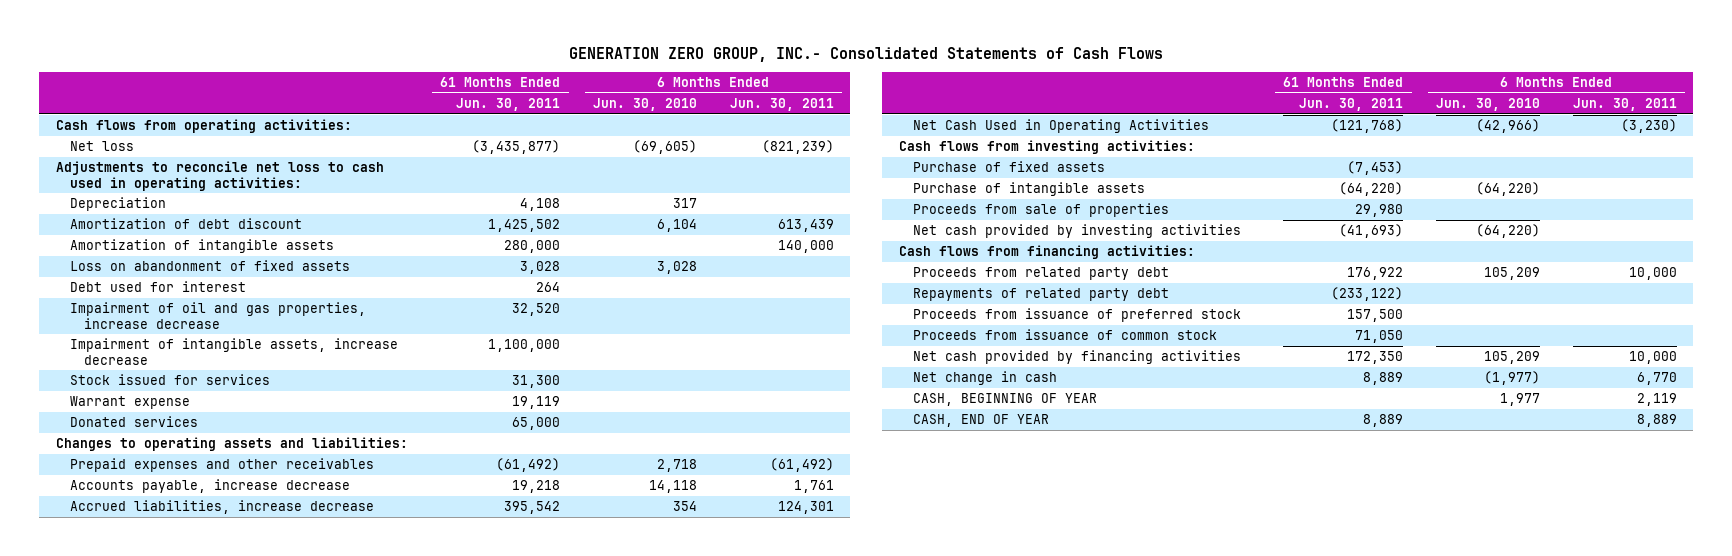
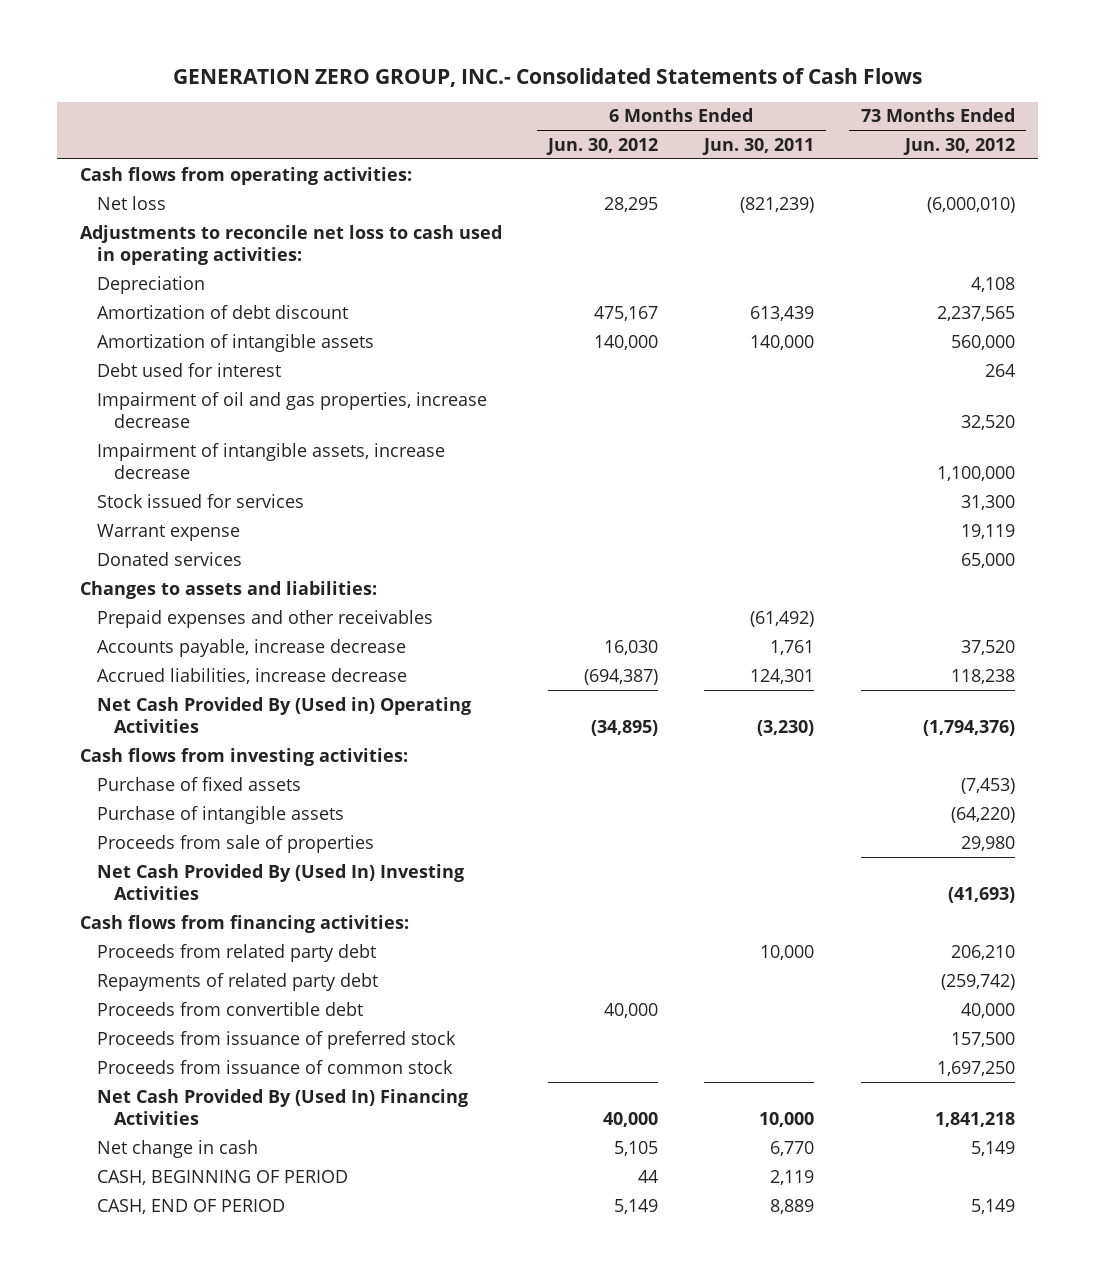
- | 61 Months Ended Jun. 30, 2011 | 6 Months Ended Jun. 30, 2010 | 6 Months Ended Jun. 30, 2011
+ | 6 Months Ended Jun. 30, 2012 | 6 Months Ended Jun. 30, 2011 | 73 Months Ended Jun. 30, 2012
- Loss on abandonment of fixed assets | 3,028 | 3,028 |
- Changes to operating assets and liabilities:
+ Changes to assets and liabilities:
- Net Cash Used in Operating Activities | (121,768) | (42,966) | (3,230)
+ Net Cash Provided By (Used in) Operating Activities | (34,895) | (3,230) | (1,794,376)
- Net cash provided by investing activities | (41,693) | (64,220) |
+ Net Cash Provided By (Used In) Investing Activities | | | (41,693)
+ Proceeds from convertible debt | 40,000 | | 40,000
- Net cash provided by financing activities | 172,350 | 105,209 | 10,000
+ Net Cash Provided By (Used In) Financing Activities | 40,000 | 10,000 | 1,841,218
- CASH, BEGINNING OF YEAR | | 1,977 | 2,119
- CASH, END OF YEAR | 8,889 | | 8,889
+ CASH, BEGINNING OF PERIOD | 44 | 2,119 |
+ CASH, END OF PERIOD | 5,149 | 8,889 | 5,149

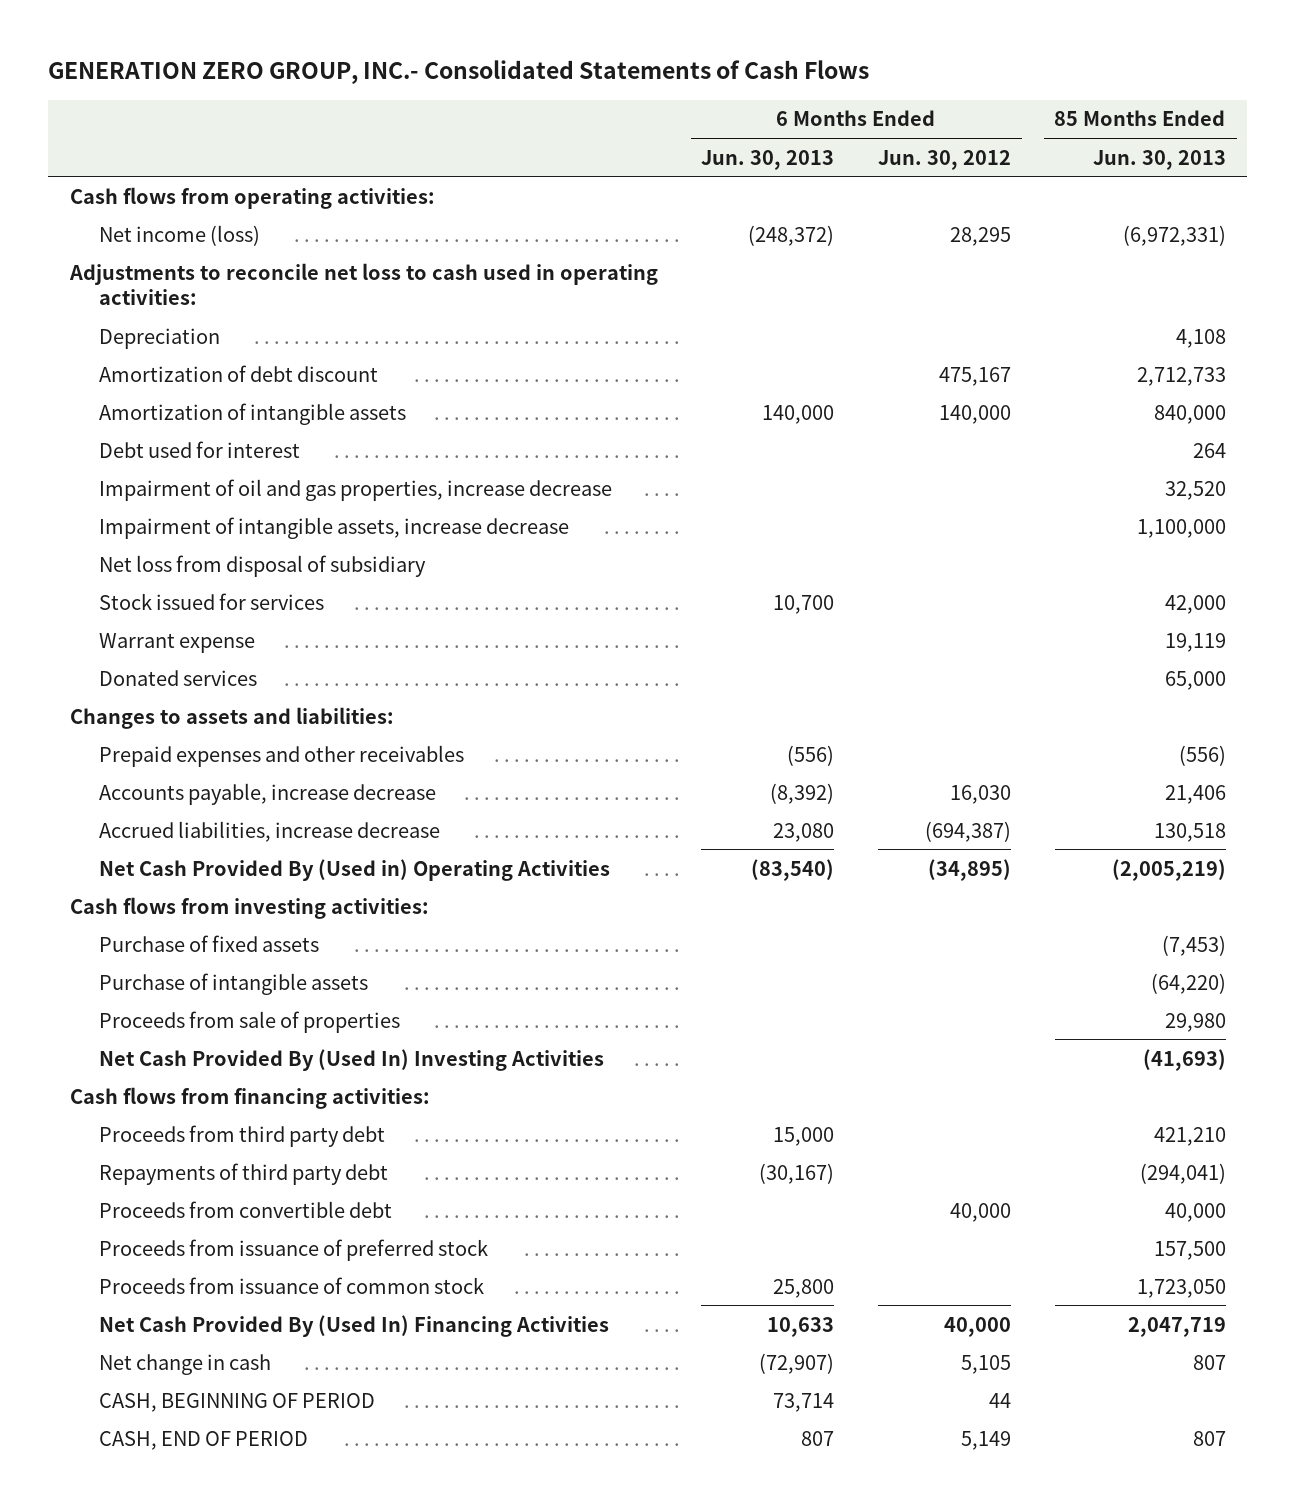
- | 6 Months Ended Jun. 30, 2012 | 6 Months Ended Jun. 30, 2011 | 73 Months Ended Jun. 30, 2012
+ | 6 Months Ended Jun. 30, 2013 | 6 Months Ended Jun. 30, 2012 | 85 Months Ended Jun. 30, 2013
- Net loss | 28,295 | (821,239) | (6,000,010)
+ Net income (loss) | (248,372) | 28,295 | (6,972,331)
+ Net loss from disposal of subsidiary
- Proceeds from related party debt | | 10,000 | 206,210
- Repayments of related party debt | | | (259,742)
+ Proceeds from third party debt | 15,000 | | 421,210
+ Repayments of third party debt | (30,167) | | (294,041)

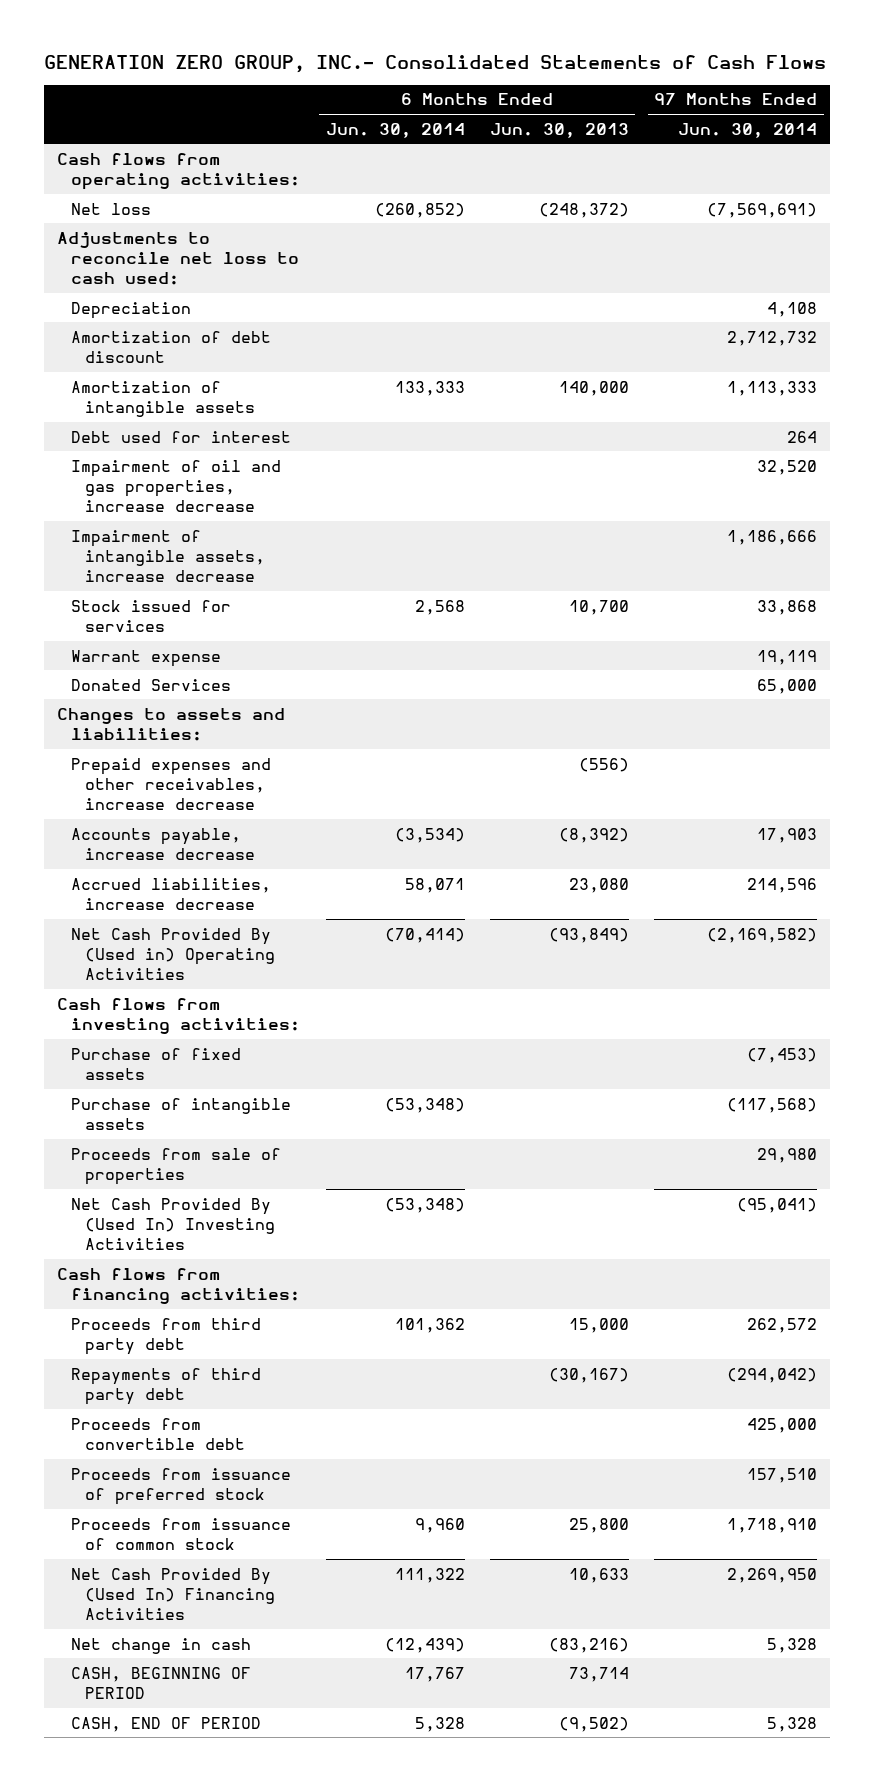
- | 6 Months Ended Jun. 30, 2013 | 6 Months Ended Jun. 30, 2012 | 85 Months Ended Jun. 30, 2013
+ | 6 Months Ended Jun. 30, 2014 | 6 Months Ended Jun. 30, 2013 | 97 Months Ended Jun. 30, 2014
- Net income (loss) | (248,372) | 28,295 | (6,972,331)
- Adjustments to reconcile net loss to cash used in operating activities:
+ Net loss | (260,852) | (248,372) | (7,569,691)
+ Adjustments to reconcile net loss to cash used:
- Net loss from disposal of subsidiary
- Donated services | | | 65,000
+ Donated Services | | | 65,000
- Prepaid expenses and other receivables | (556) | | (556)
+ Prepaid expenses and other receivables, increase decrease | | (556) |
- Net Cash Provided By (Used in) Operating Activities | (83,540) | (34,895) | (2,005,219)
+ Net Cash Provided By (Used in) Operating Activities | (70,414) | (93,849) | (2,169,582)
- Net change in cash | (72,907) | 5,105 | 807
+ Net change in cash | (12,439) | (83,216) | 5,328
- CASH, END OF PERIOD | 807 | 5,149 | 807
+ CASH, END OF PERIOD | 5,328 | (9,502) | 5,328

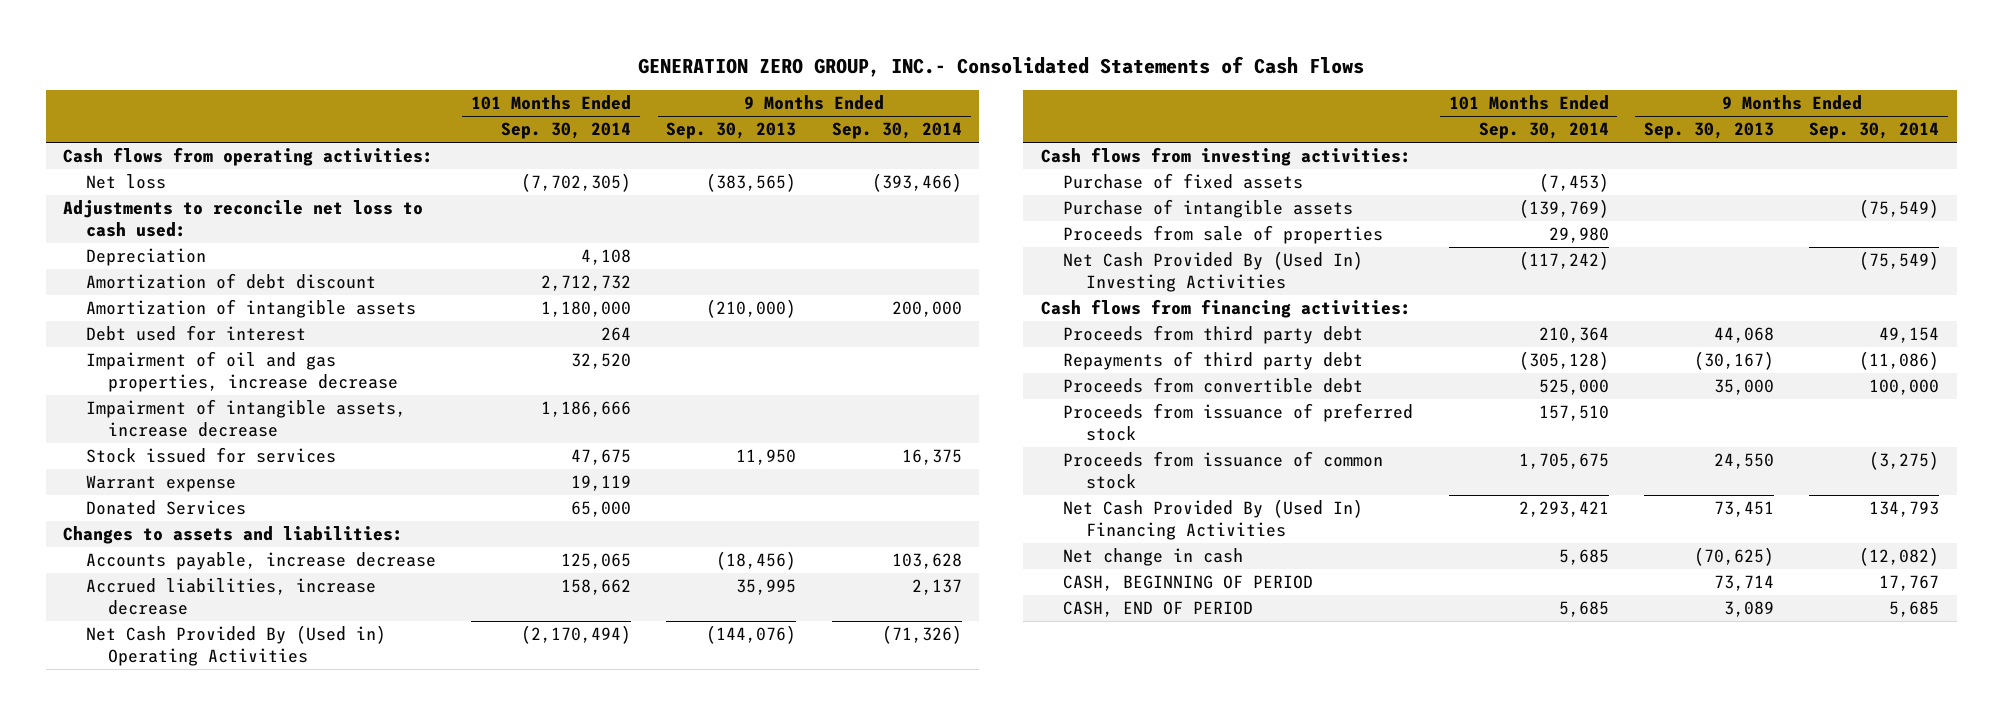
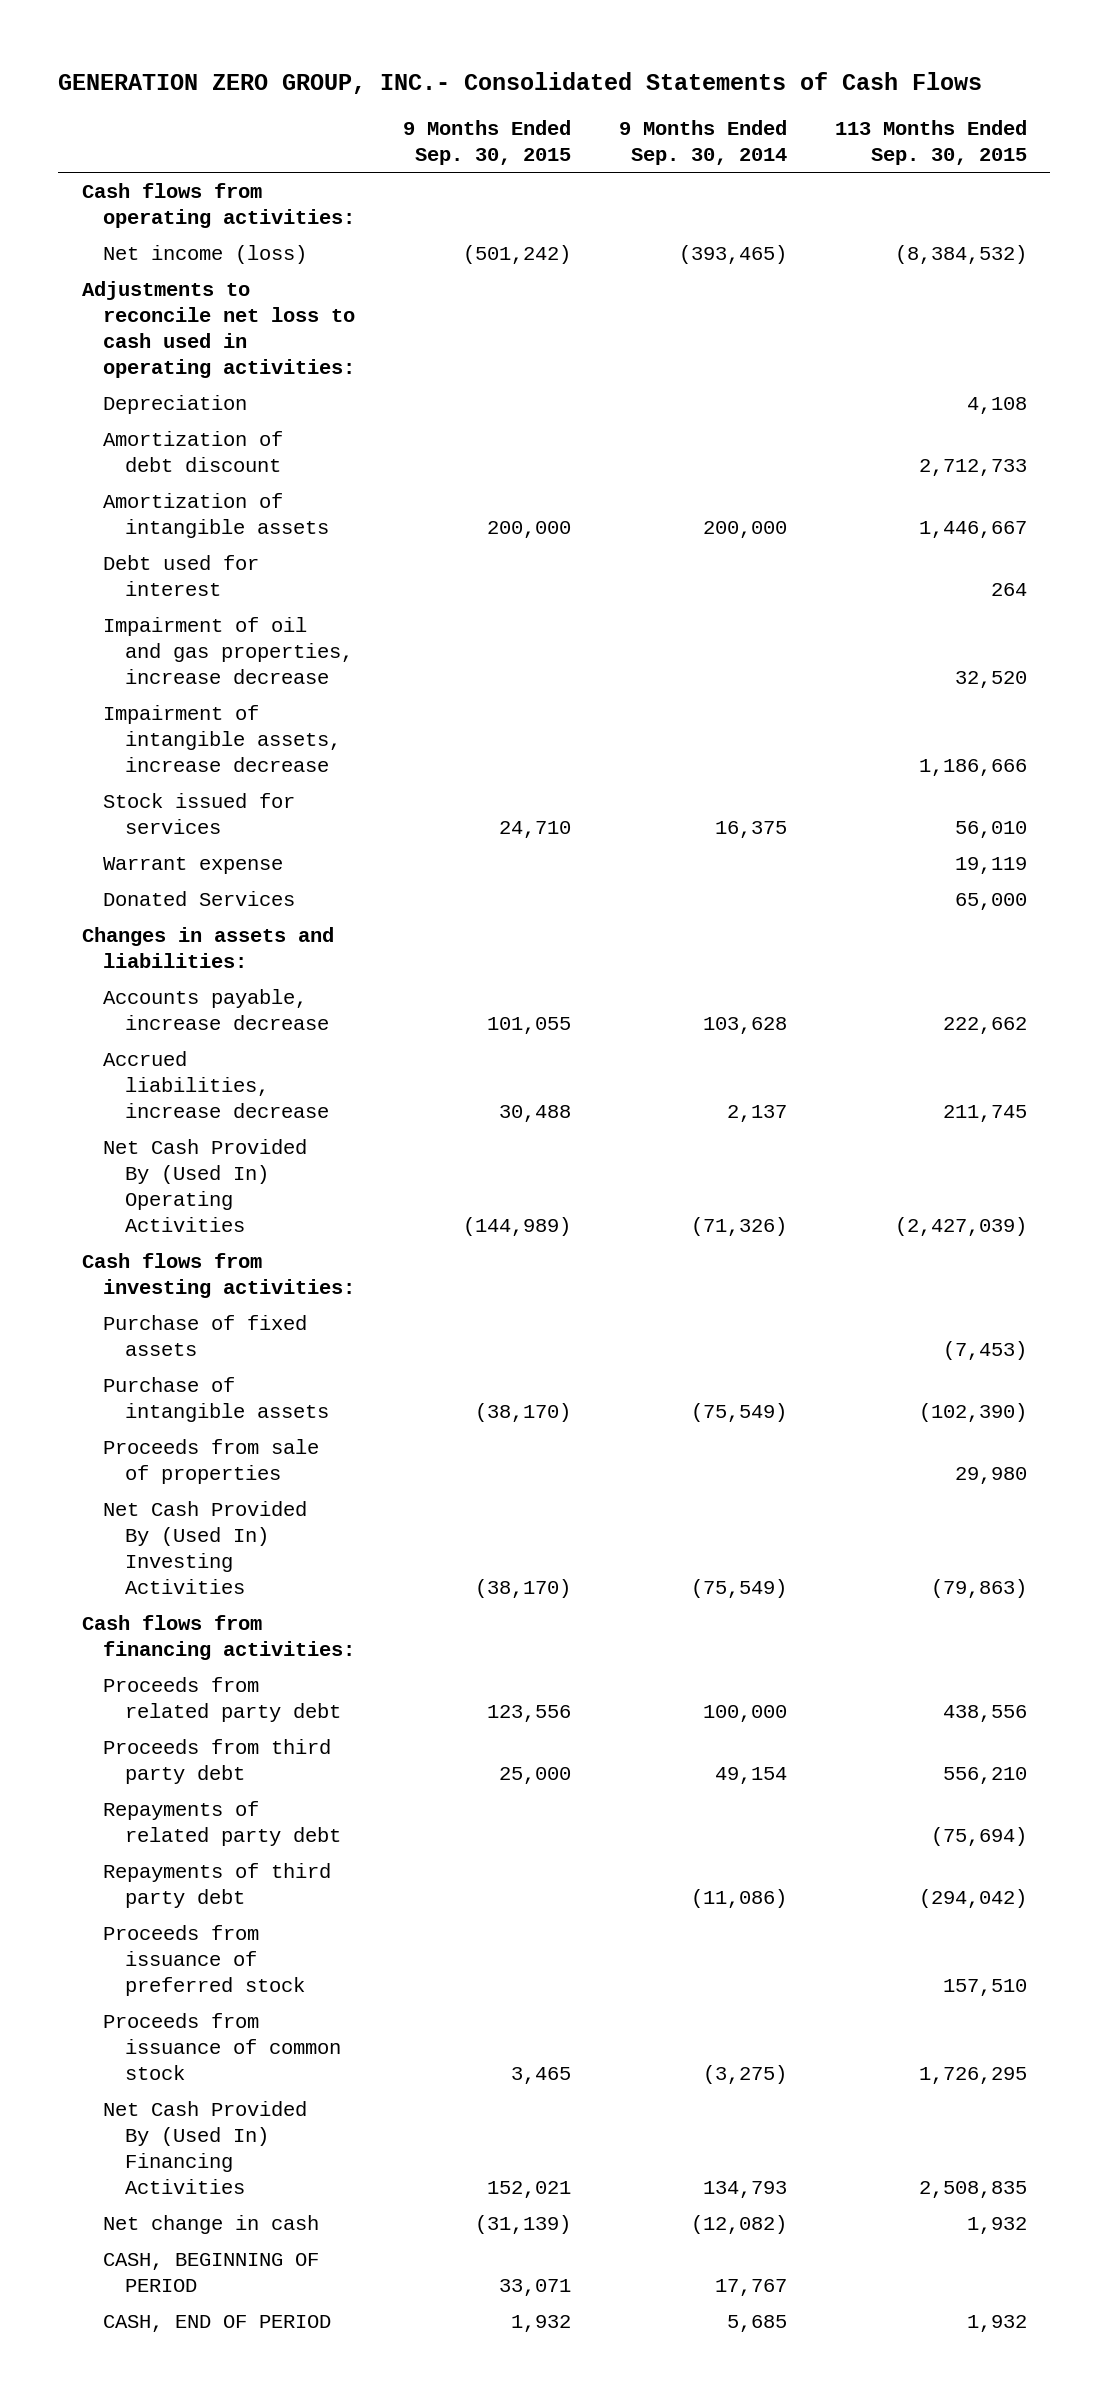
- | 101 Months Ended Sep. 30, 2014 | 9 Months Ended Sep. 30, 2013 | 9 Months Ended Sep. 30, 2014
+ | 9 Months Ended Sep. 30, 2015 | 9 Months Ended Sep. 30, 2014 | 113 Months Ended Sep. 30, 2015
- Net loss | (7,702,305) | (383,565) | (393,466)
- Adjustments to reconcile net loss to cash used:
+ Net income (loss) | (501,242) | (393,465) | (8,384,532)
+ Adjustments to reconcile net loss to cash used in operating activities:
- Changes to assets and liabilities:
+ Changes in assets and liabilities:
- Net Cash Provided By (Used in) Operating Activities | (2,170,494) | (144,076) | (71,326)
+ Net Cash Provided By (Used In) Operating Activities | (144,989) | (71,326) | (2,427,039)
+ Proceeds from related party debt | 123,556 | 100,000 | 438,556
+ Repayments of related party debt | | | (75,694)
- Proceeds from convertible debt | 525,000 | 35,000 | 100,000

